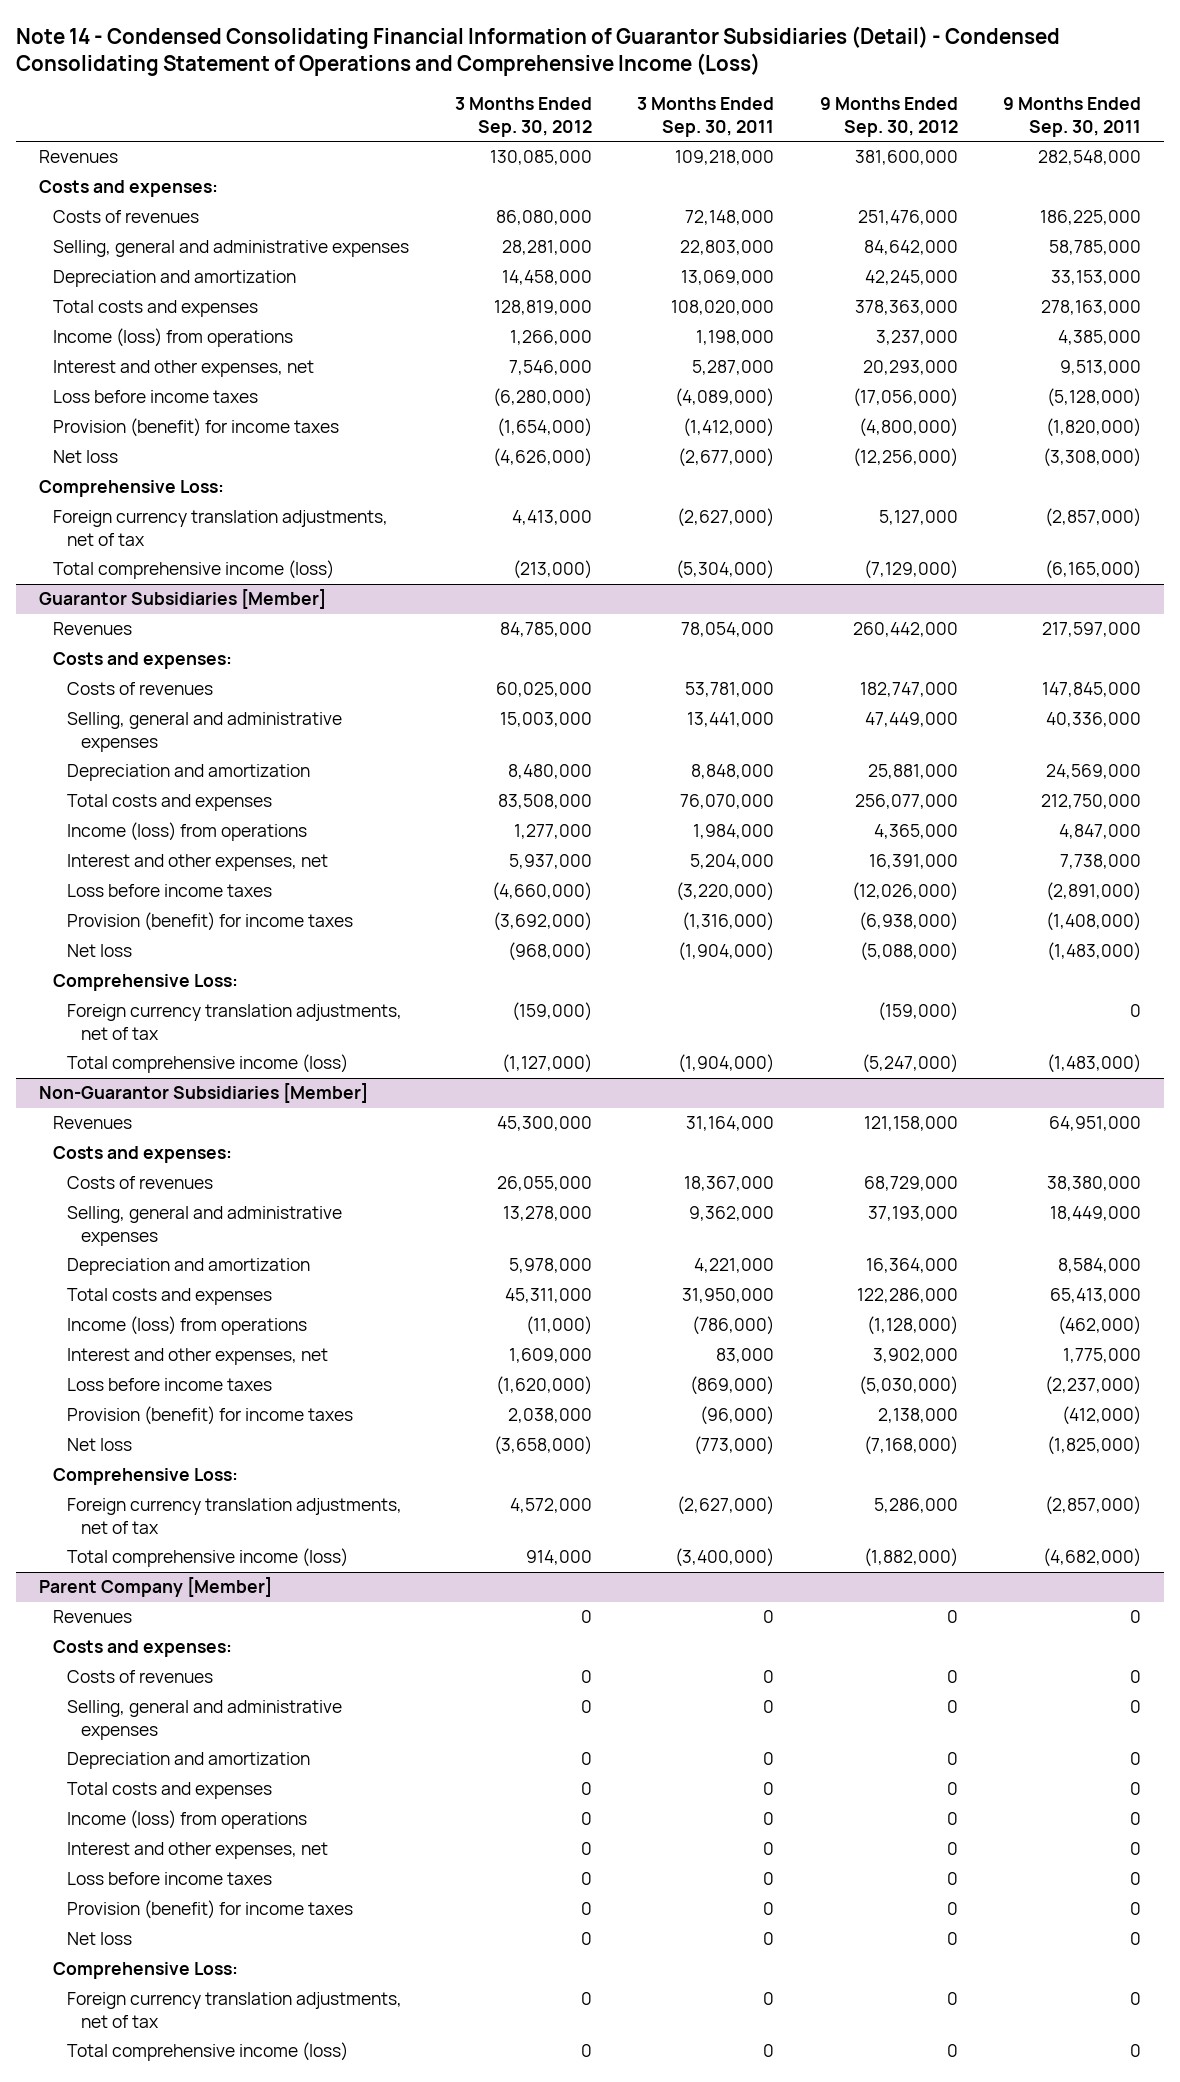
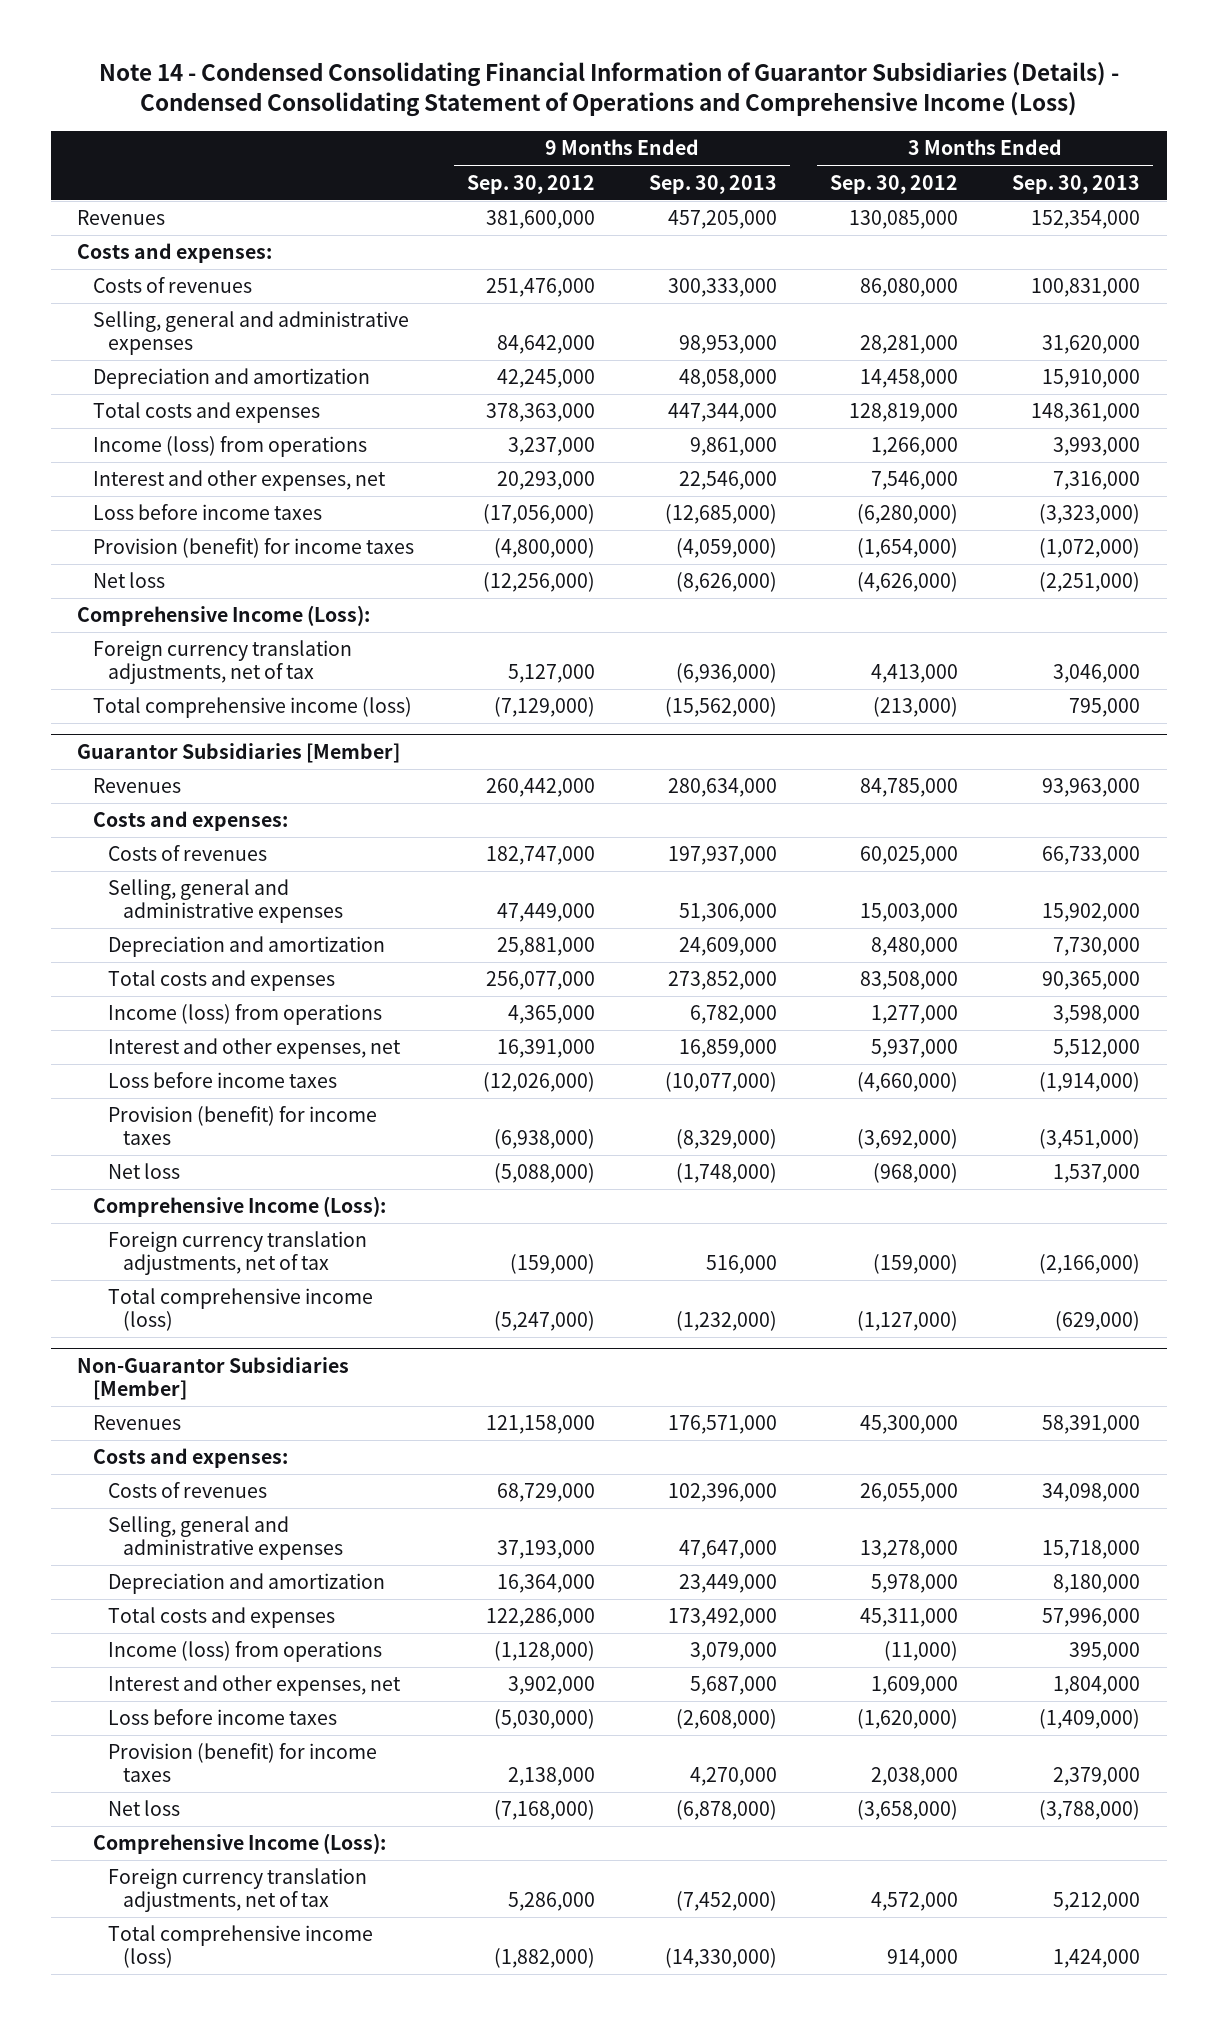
- Note 14 - Condensed Consolidating Financial Information of Guarantor Subsidiaries (Detail) - Condensed Consolidating Statement of Operations and Comprehensive Income (Loss)
+ Note 14 - Condensed Consolidating Financial Information of Guarantor Subsidiaries (Details) - Condensed Consolidating Statement of Operations and Comprehensive Income (Loss)
- | 3 Months Ended Sep. 30, 2012 | 3 Months Ended Sep. 30, 2011 | 9 Months Ended Sep. 30, 2012 | 9 Months Ended Sep. 30, 2011
+ | 9 Months Ended Sep. 30, 2012 | 9 Months Ended Sep. 30, 2013 | 3 Months Ended Sep. 30, 2012 | 3 Months Ended Sep. 30, 2013
- Comprehensive Loss:
+ Comprehensive Income (Loss):
@ Guarantor Subsidiaries [Member]
- Comprehensive Loss:
+ Comprehensive Income (Loss):
@ Non-Guarantor Subsidiaries [Member]
- Comprehensive Loss:
+ Comprehensive Income (Loss):
- Parent Company [Member]
- Revenues | 0 | 0 | 0 | 0
- Costs and expenses:
- Costs of revenues | 0 | 0 | 0 | 0
- Selling, general and administrative expenses | 0 | 0 | 0 | 0
- Depreciation and amortization | 0 | 0 | 0 | 0
- Total costs and expenses | 0 | 0 | 0 | 0
- Income (loss) from operations | 0 | 0 | 0 | 0
- Interest and other expenses, net | 0 | 0 | 0 | 0
- Loss before income taxes | 0 | 0 | 0 | 0
- Provision (benefit) for income taxes | 0 | 0 | 0 | 0
- Net loss | 0 | 0 | 0 | 0
- Comprehensive Loss:
- Foreign currency translation adjustments, net of tax | 0 | 0 | 0 | 0
- Total comprehensive income (loss) | 0 | 0 | 0 | 0

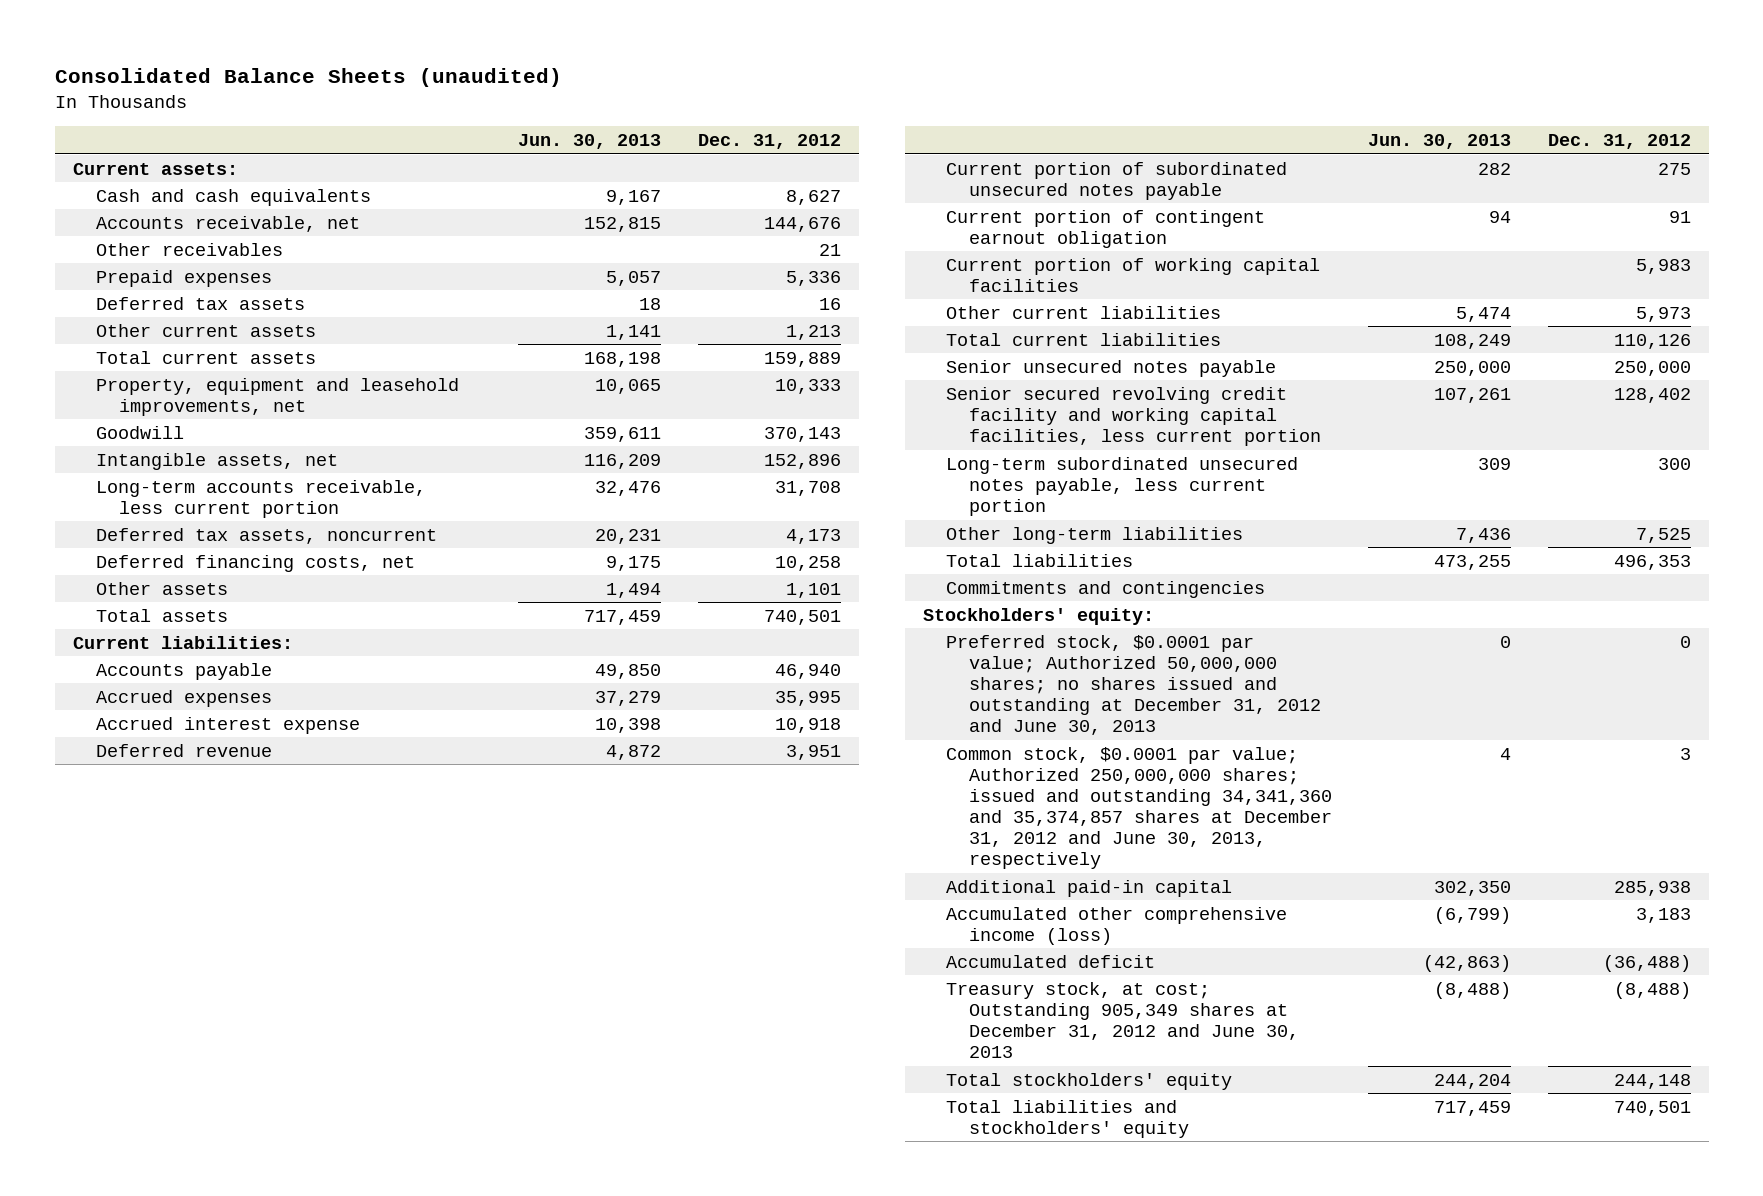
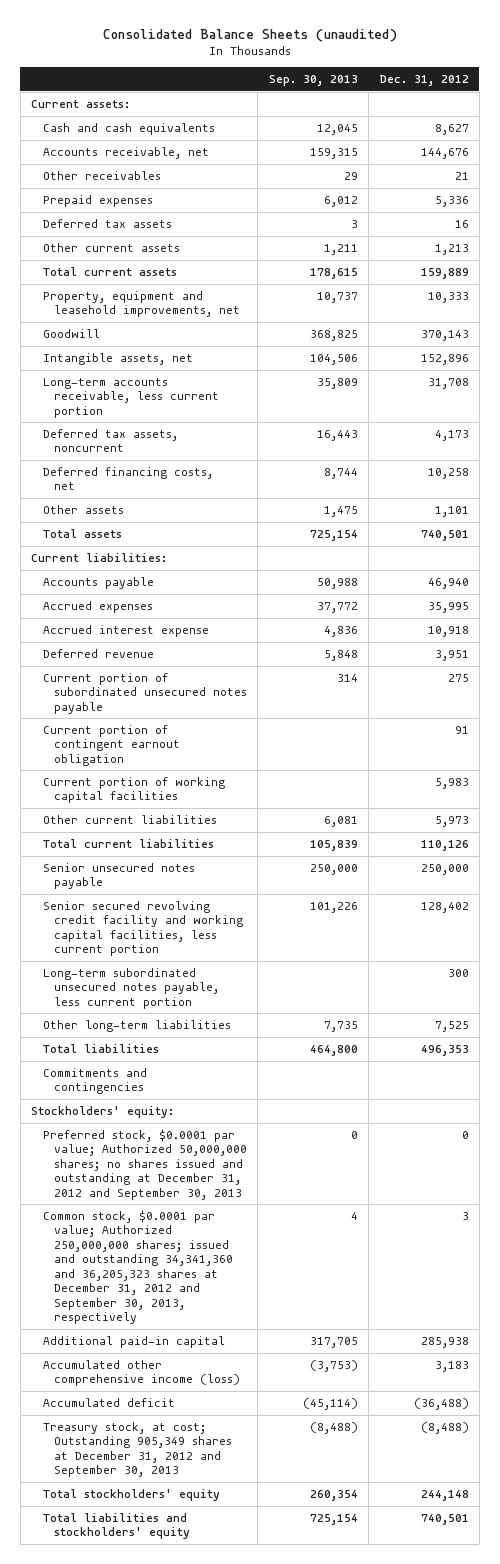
- | Jun. 30, 2013 | Dec. 31, 2012
+ | Sep. 30, 2013 | Dec. 31, 2012
- Preferred stock, $0.0001 par value; Authorized 50,000,000 shares; no shares issued and outstanding at December 31, 2012 and June 30, 2013 | 0 | 0
- Common stock, $0.0001 par value; Authorized 250,000,000 shares; issued and outstanding 34,341,360 and 35,374,857 shares at December 31, 2012 and June 30, 2013, respectively | 4 | 3
+ Preferred stock, $0.0001 par value; Authorized 50,000,000 shares; no shares issued and outstanding at December 31, 2012 and September 30, 2013 | 0 | 0
+ Common stock, $0.0001 par value; Authorized 250,000,000 shares; issued and outstanding 34,341,360 and 36,205,323 shares at December 31, 2012 and September 30, 2013, respectively | 4 | 3
- Treasury stock, at cost; Outstanding 905,349 shares at December 31, 2012 and June 30, 2013 | (8,488) | (8,488)
+ Treasury stock, at cost; Outstanding 905,349 shares at December 31, 2012 and September 30, 2013 | (8,488) | (8,488)

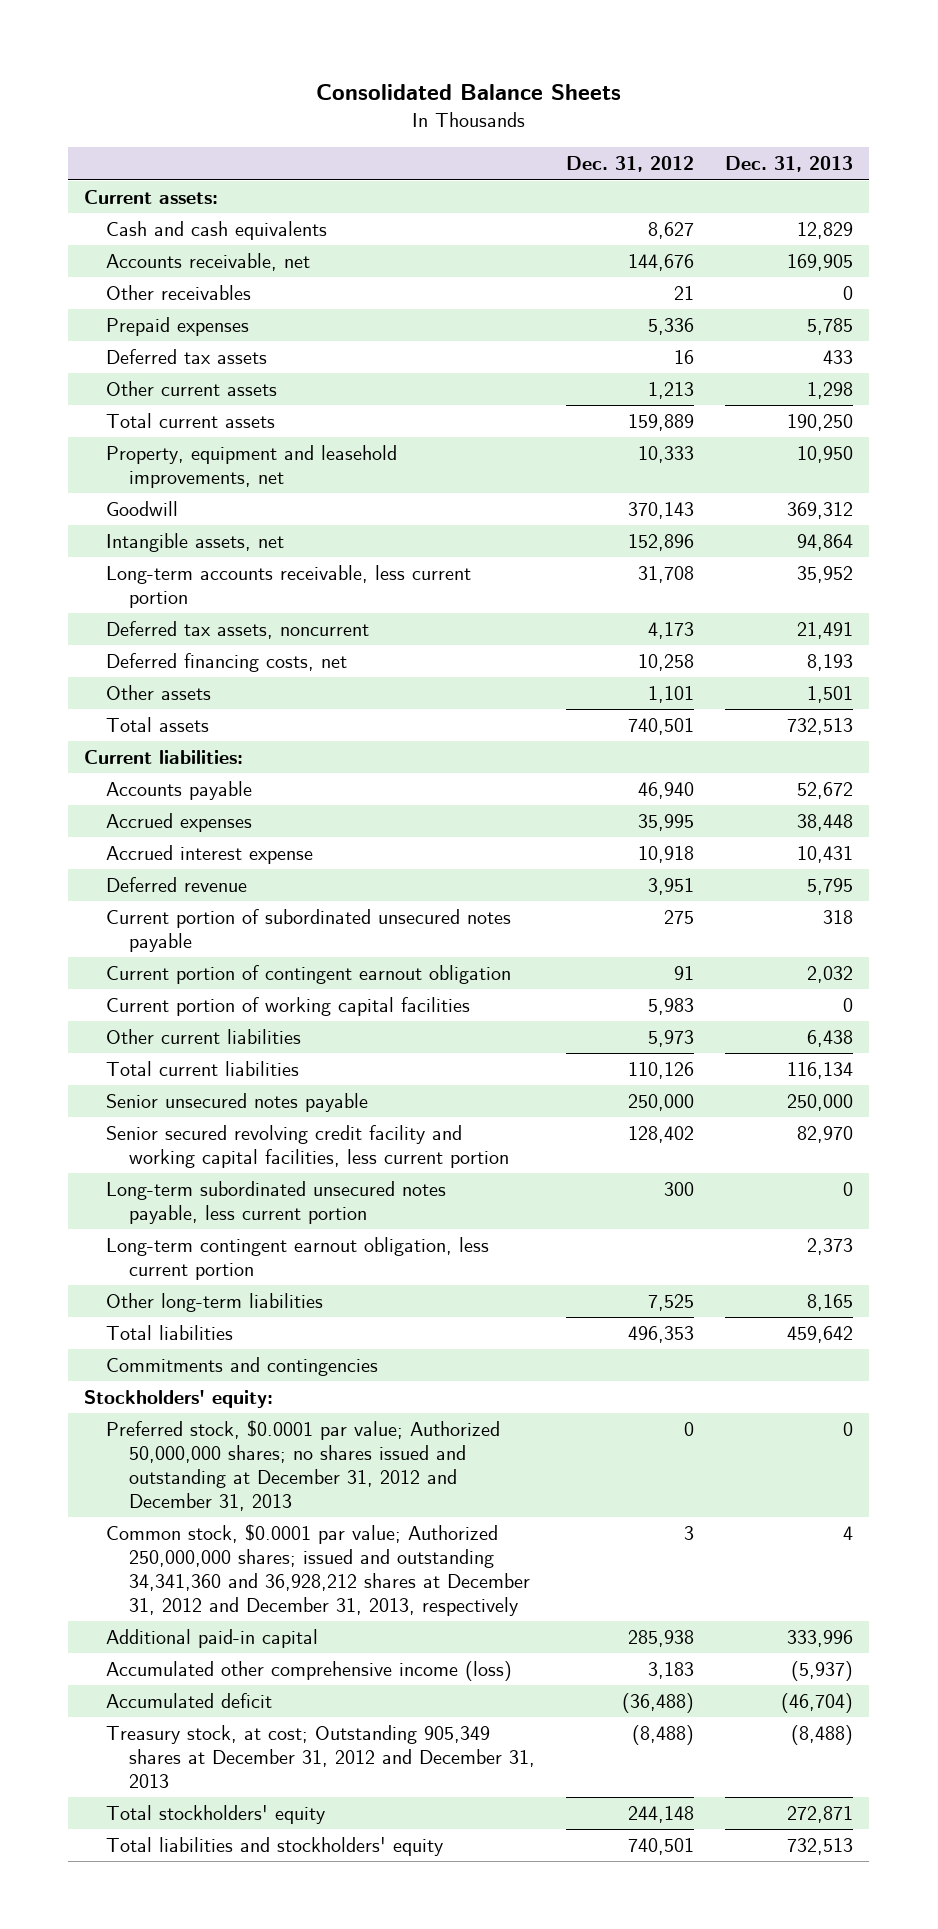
- Consolidated Balance Sheets (unaudited)
+ Consolidated Balance Sheets
- | Sep. 30, 2013 | Dec. 31, 2012
+ | Dec. 31, 2012 | Dec. 31, 2013
+ Long-term contingent earnout obligation, less current portion | | 2,373
- Preferred stock, $0.0001 par value; Authorized 50,000,000 shares; no shares issued and outstanding at December 31, 2012 and September 30, 2013 | 0 | 0
- Common stock, $0.0001 par value; Authorized 250,000,000 shares; issued and outstanding 34,341,360 and 36,205,323 shares at December 31, 2012 and September 30, 2013, respectively | 4 | 3
+ Preferred stock, $0.0001 par value; Authorized 50,000,000 shares; no shares issued and outstanding at December 31, 2012 and December 31, 2013 | 0 | 0
+ Common stock, $0.0001 par value; Authorized 250,000,000 shares; issued and outstanding 34,341,360 and 36,928,212 shares at December 31, 2012 and December 31, 2013, respectively | 3 | 4
- Treasury stock, at cost; Outstanding 905,349 shares at December 31, 2012 and September 30, 2013 | (8,488) | (8,488)
+ Treasury stock, at cost; Outstanding 905,349 shares at December 31, 2012 and December 31, 2013 | (8,488) | (8,488)

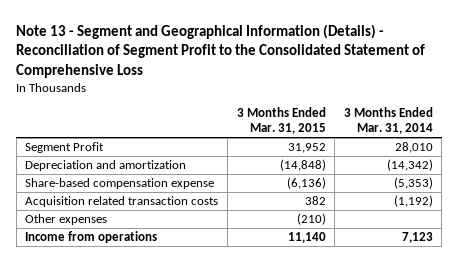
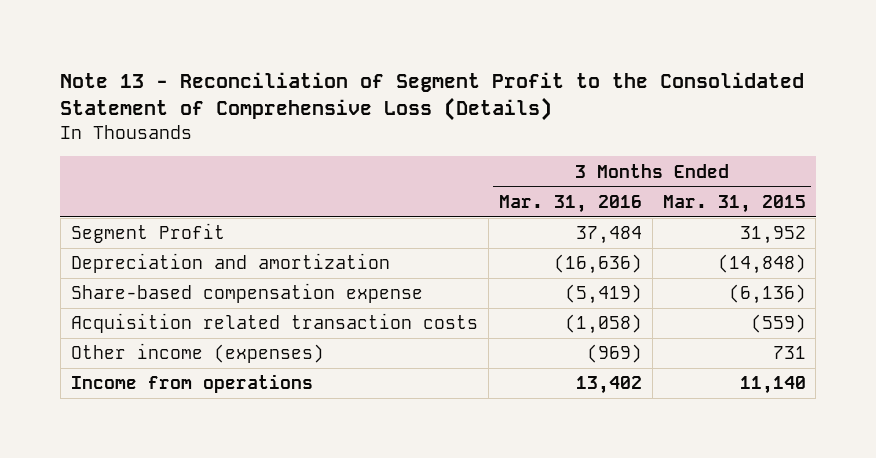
- Note 13 - Segment and Geographical Information (Details) - Reconciliation of Segment Profit to the Consolidated Statement of Comprehensive Loss
+ Note 13 - Reconciliation of Segment Profit to the Consolidated Statement of Comprehensive Loss (Details)
- | 3 Months Ended Mar. 31, 2015 | 3 Months Ended Mar. 31, 2014
+ | 3 Months Ended Mar. 31, 2016 | 3 Months Ended Mar. 31, 2015
- Acquisition related transaction costs | 382 | (1,192)
- Other expenses | (210) |
+ Acquisition related transaction costs | (1,058) | (559)
+ Other income (expenses) | (969) | 731

